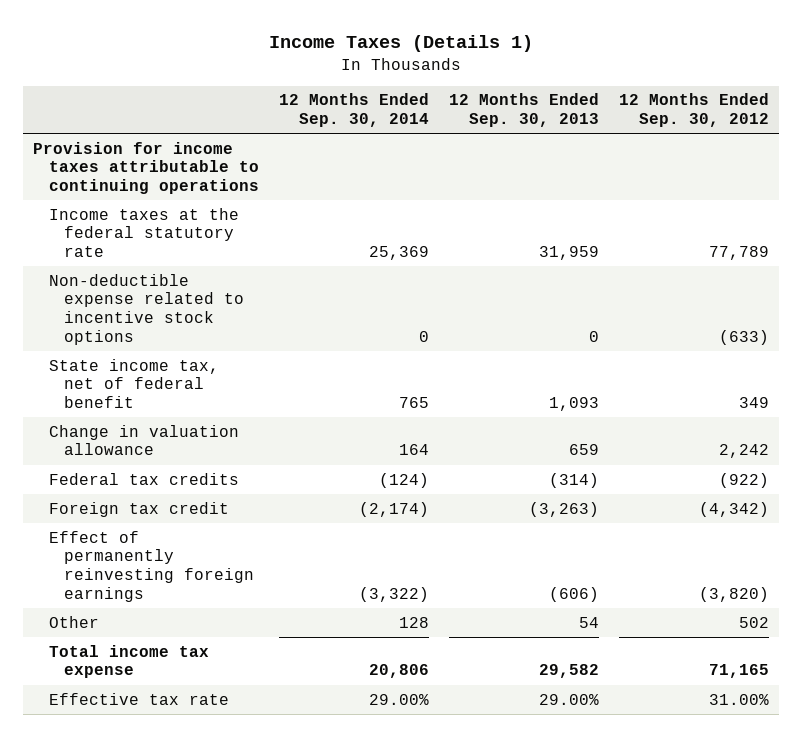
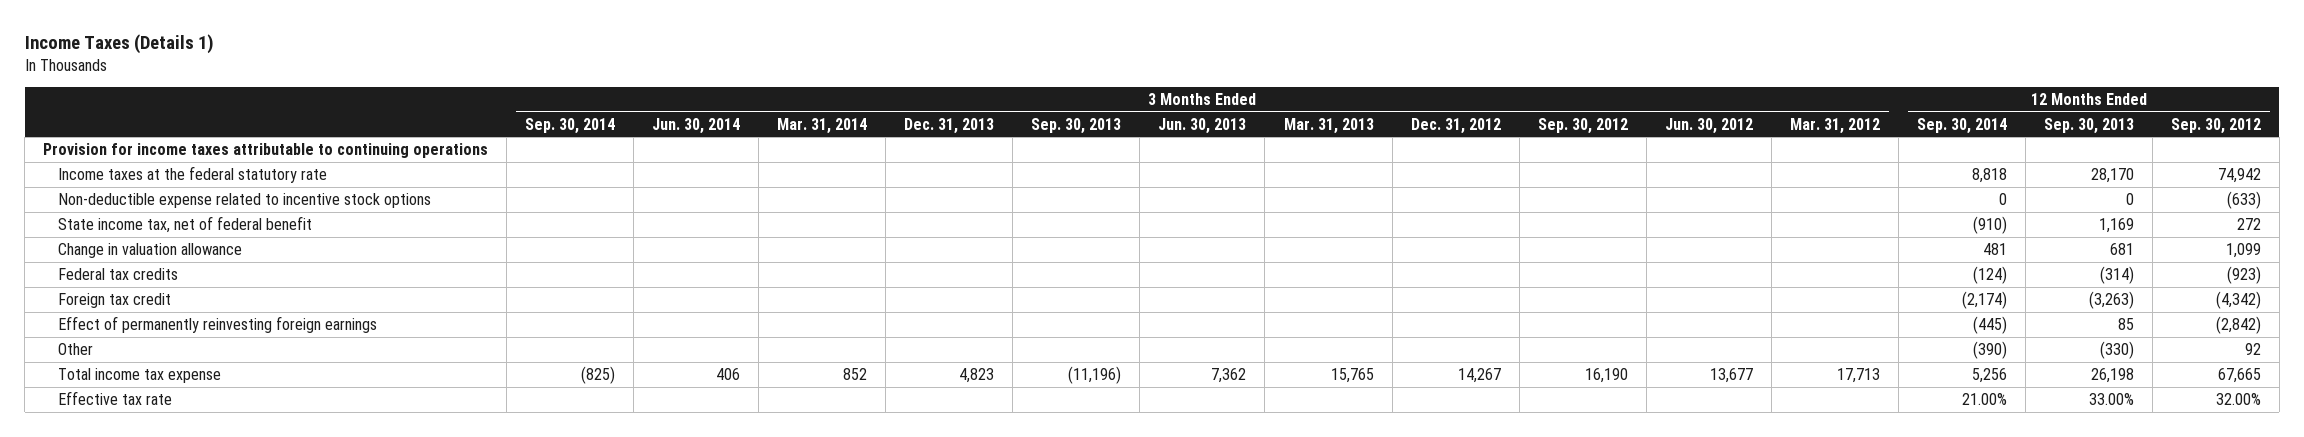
- | 12 Months Ended Sep. 30, 2014 | 12 Months Ended Sep. 30, 2013 | 12 Months Ended Sep. 30, 2012
+ | 3 Months Ended Sep. 30, 2014 | 3 Months Ended Jun. 30, 2014 | 3 Months Ended Mar. 31, 2014 | 3 Months Ended Dec. 31, 2013 | 3 Months Ended Sep. 30, 2013 | 3 Months Ended Jun. 30, 2013 | 3 Months Ended Mar. 31, 2013 | 3 Months Ended Dec. 31, 2012 | 3 Months Ended Sep. 30, 2012 | 3 Months Ended Jun. 30, 2012 | 3 Months Ended Mar. 31, 2012 | 12 Months Ended Sep. 30, 2014 | 12 Months Ended Sep. 30, 2013 | 12 Months Ended Sep. 30, 2012
- Income taxes at the federal statutory rate | 25,369 | 31,959 | 77,789
+ Income taxes at the federal statutory rate | | | | | | | | | | | | 8,818 | 28,170 | 74,942
- State income tax, net of federal benefit | 765 | 1,093 | 349
- Change in valuation allowance | 164 | 659 | 2,242
- Federal tax credits | (124) | (314) | (922)
+ State income tax, net of federal benefit | | | | | | | | | | | | (910) | 1,169 | 272
+ Change in valuation allowance | | | | | | | | | | | | 481 | 681 | 1,099
+ Federal tax credits | | | | | | | | | | | | (124) | (314) | (923)
- Effect of permanently reinvesting foreign earnings | (3,322) | (606) | (3,820)
- Other | 128 | 54 | 502
- Total income tax expense | 20,806 | 29,582 | 71,165
- Effective tax rate | 29.00% | 29.00% | 31.00%
+ Effect of permanently reinvesting foreign earnings | | | | | | | | | | | | (445) | 85 | (2,842)
+ Other | | | | | | | | | | | | (390) | (330) | 92
+ Total income tax expense | (825) | 406 | 852 | 4,823 | (11,196) | 7,362 | 15,765 | 14,267 | 16,190 | 13,677 | 17,713 | 5,256 | 26,198 | 67,665
+ Effective tax rate | | | | | | | | | | | | 21.00% | 33.00% | 32.00%

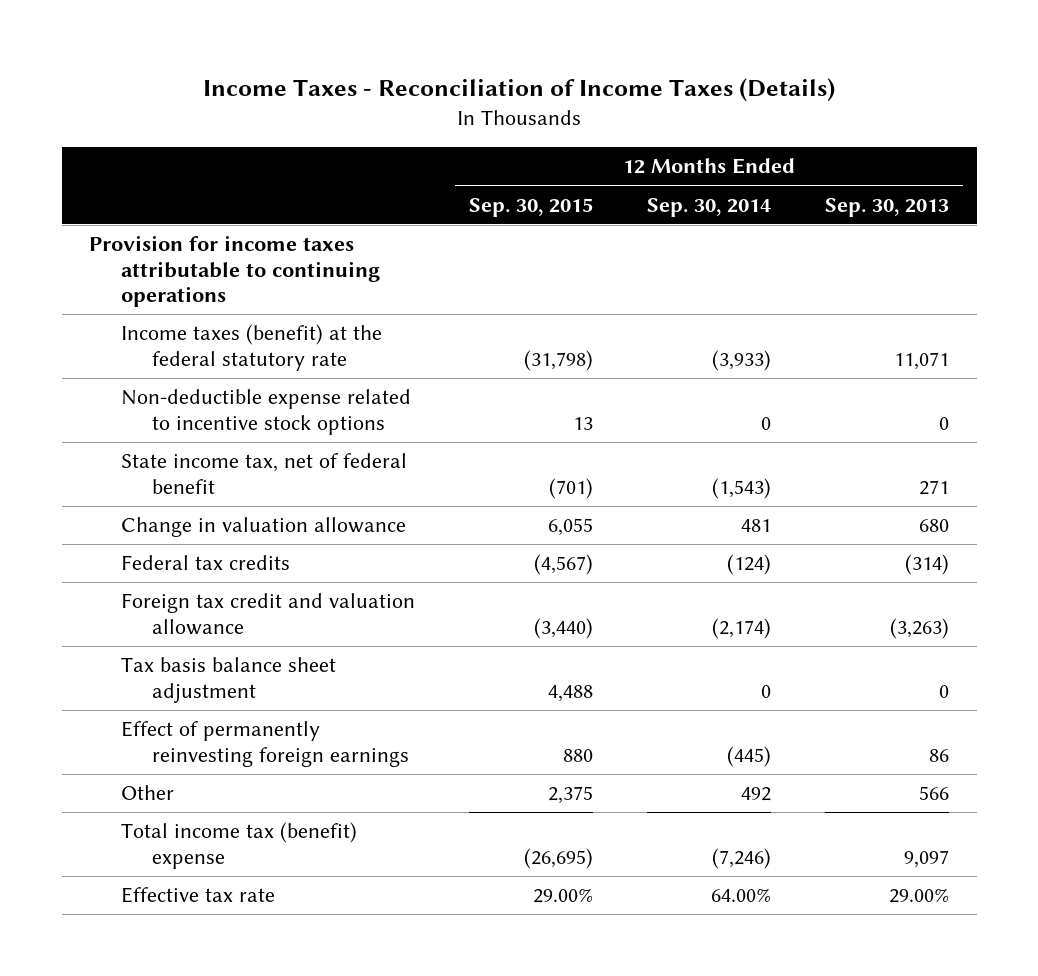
- Income Taxes (Details 1)
+ Income Taxes - Reconciliation of Income Taxes (Details)
- | 3 Months Ended Sep. 30, 2014 | 3 Months Ended Jun. 30, 2014 | 3 Months Ended Mar. 31, 2014 | 3 Months Ended Dec. 31, 2013 | 3 Months Ended Sep. 30, 2013 | 3 Months Ended Jun. 30, 2013 | 3 Months Ended Mar. 31, 2013 | 3 Months Ended Dec. 31, 2012 | 3 Months Ended Sep. 30, 2012 | 3 Months Ended Jun. 30, 2012 | 3 Months Ended Mar. 31, 2012 | 12 Months Ended Sep. 30, 2014 | 12 Months Ended Sep. 30, 2013 | 12 Months Ended Sep. 30, 2012
+ | 12 Months Ended Sep. 30, 2015 | 12 Months Ended Sep. 30, 2014 | 12 Months Ended Sep. 30, 2013
- Income taxes at the federal statutory rate | | | | | | | | | | | | 8,818 | 28,170 | 74,942
+ Income taxes (benefit) at the federal statutory rate | (31,798) | (3,933) | 11,071
- State income tax, net of federal benefit | | | | | | | | | | | | (910) | 1,169 | 272
- Change in valuation allowance | | | | | | | | | | | | 481 | 681 | 1,099
+ State income tax, net of federal benefit | (701) | (1,543) | 271
+ Change in valuation allowance | 6,055 | 481 | 680
- Foreign tax credit | | | | | | | | | | | | (2,174) | (3,263) | (4,342)
- Effect of permanently reinvesting foreign earnings | | | | | | | | | | | | (445) | 85 | (2,842)
- Other | | | | | | | | | | | | (390) | (330) | 92
- Total income tax expense | (825) | 406 | 852 | 4,823 | (11,196) | 7,362 | 15,765 | 14,267 | 16,190 | 13,677 | 17,713 | 5,256 | 26,198 | 67,665
- Effective tax rate | | | | | | | | | | | | 21.00% | 33.00% | 32.00%
+ Foreign tax credit and valuation allowance | (3,440) | (2,174) | (3,263)
+ Tax basis balance sheet adjustment | 4,488 | 0 | 0
+ Effect of permanently reinvesting foreign earnings | 880 | (445) | 86
+ Other | 2,375 | 492 | 566
+ Total income tax (benefit) expense | (26,695) | (7,246) | 9,097
+ Effective tax rate | 29.00% | 64.00% | 29.00%

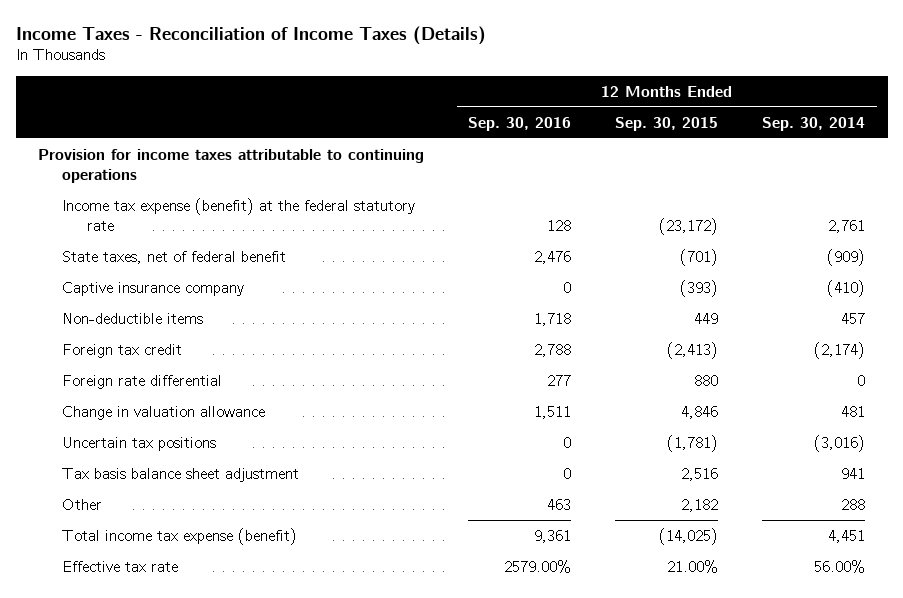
- | 12 Months Ended Sep. 30, 2015 | 12 Months Ended Sep. 30, 2014 | 12 Months Ended Sep. 30, 2013
+ | 12 Months Ended Sep. 30, 2016 | 12 Months Ended Sep. 30, 2015 | 12 Months Ended Sep. 30, 2014
- Income taxes (benefit) at the federal statutory rate | (31,798) | (3,933) | 11,071
- Non-deductible expense related to incentive stock options | 13 | 0 | 0
- State income tax, net of federal benefit | (701) | (1,543) | 271
- Change in valuation allowance | 6,055 | 481 | 680
- Federal tax credits | (4,567) | (124) | (314)
- Foreign tax credit and valuation allowance | (3,440) | (2,174) | (3,263)
- Tax basis balance sheet adjustment | 4,488 | 0 | 0
- Effect of permanently reinvesting foreign earnings | 880 | (445) | 86
- Other | 2,375 | 492 | 566
- Total income tax (benefit) expense | (26,695) | (7,246) | 9,097
- Effective tax rate | 29.00% | 64.00% | 29.00%
+ Income tax expense (benefit) at the federal statutory rate | 128 | (23,172) | 2,761
+ State taxes, net of federal benefit | 2,476 | (701) | (909)
+ Captive insurance company | 0 | (393) | (410)
+ Non-deductible items | 1,718 | 449 | 457
+ Foreign tax credit | 2,788 | (2,413) | (2,174)
+ Foreign rate differential | 277 | 880 | 0
+ Change in valuation allowance | 1,511 | 4,846 | 481
+ Uncertain tax positions | 0 | (1,781) | (3,016)
+ Tax basis balance sheet adjustment | 0 | 2,516 | 941
+ Other | 463 | 2,182 | 288
+ Total income tax expense (benefit) | 9,361 | (14,025) | 4,451
+ Effective tax rate | 2579.00% | 21.00% | 56.00%

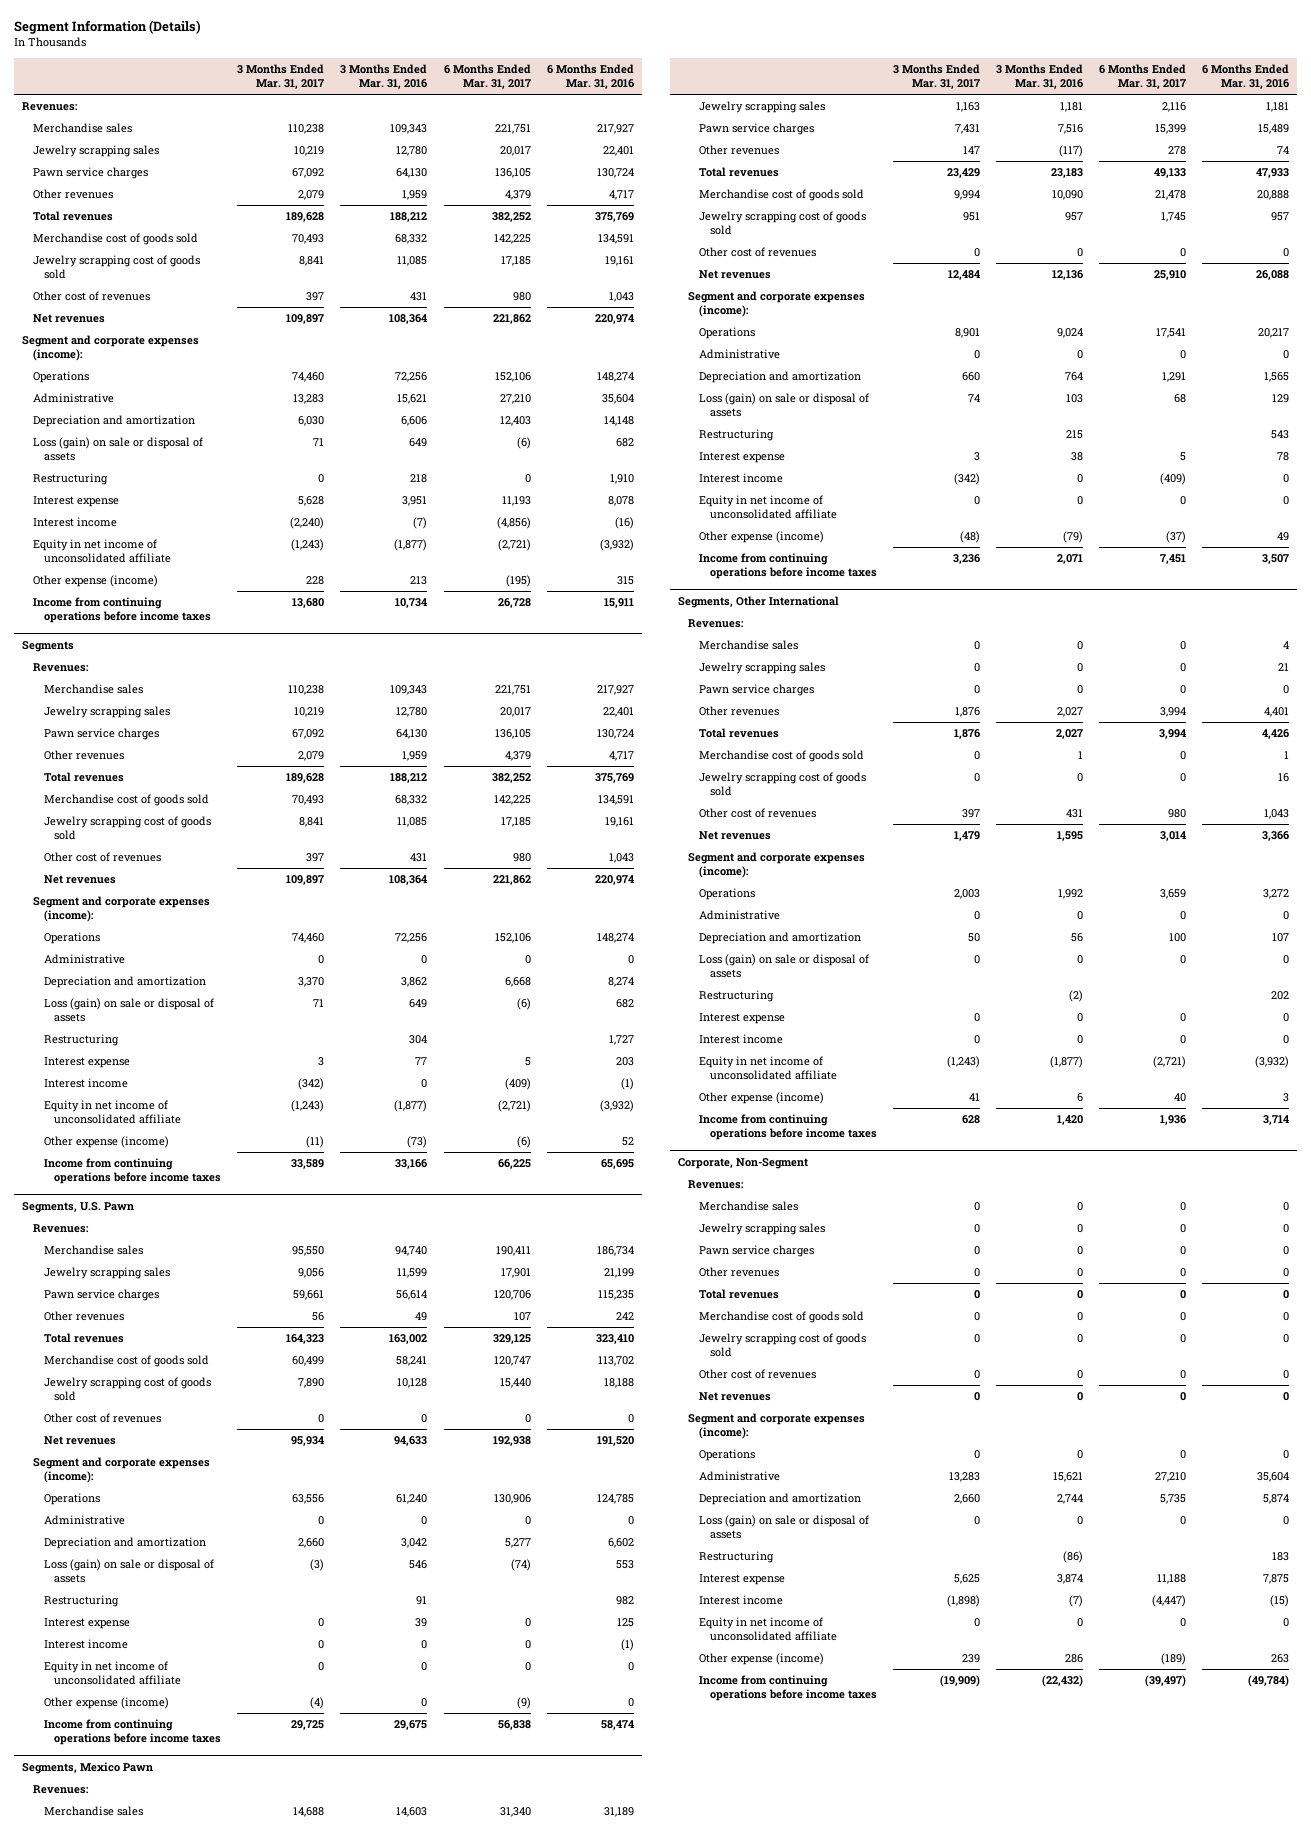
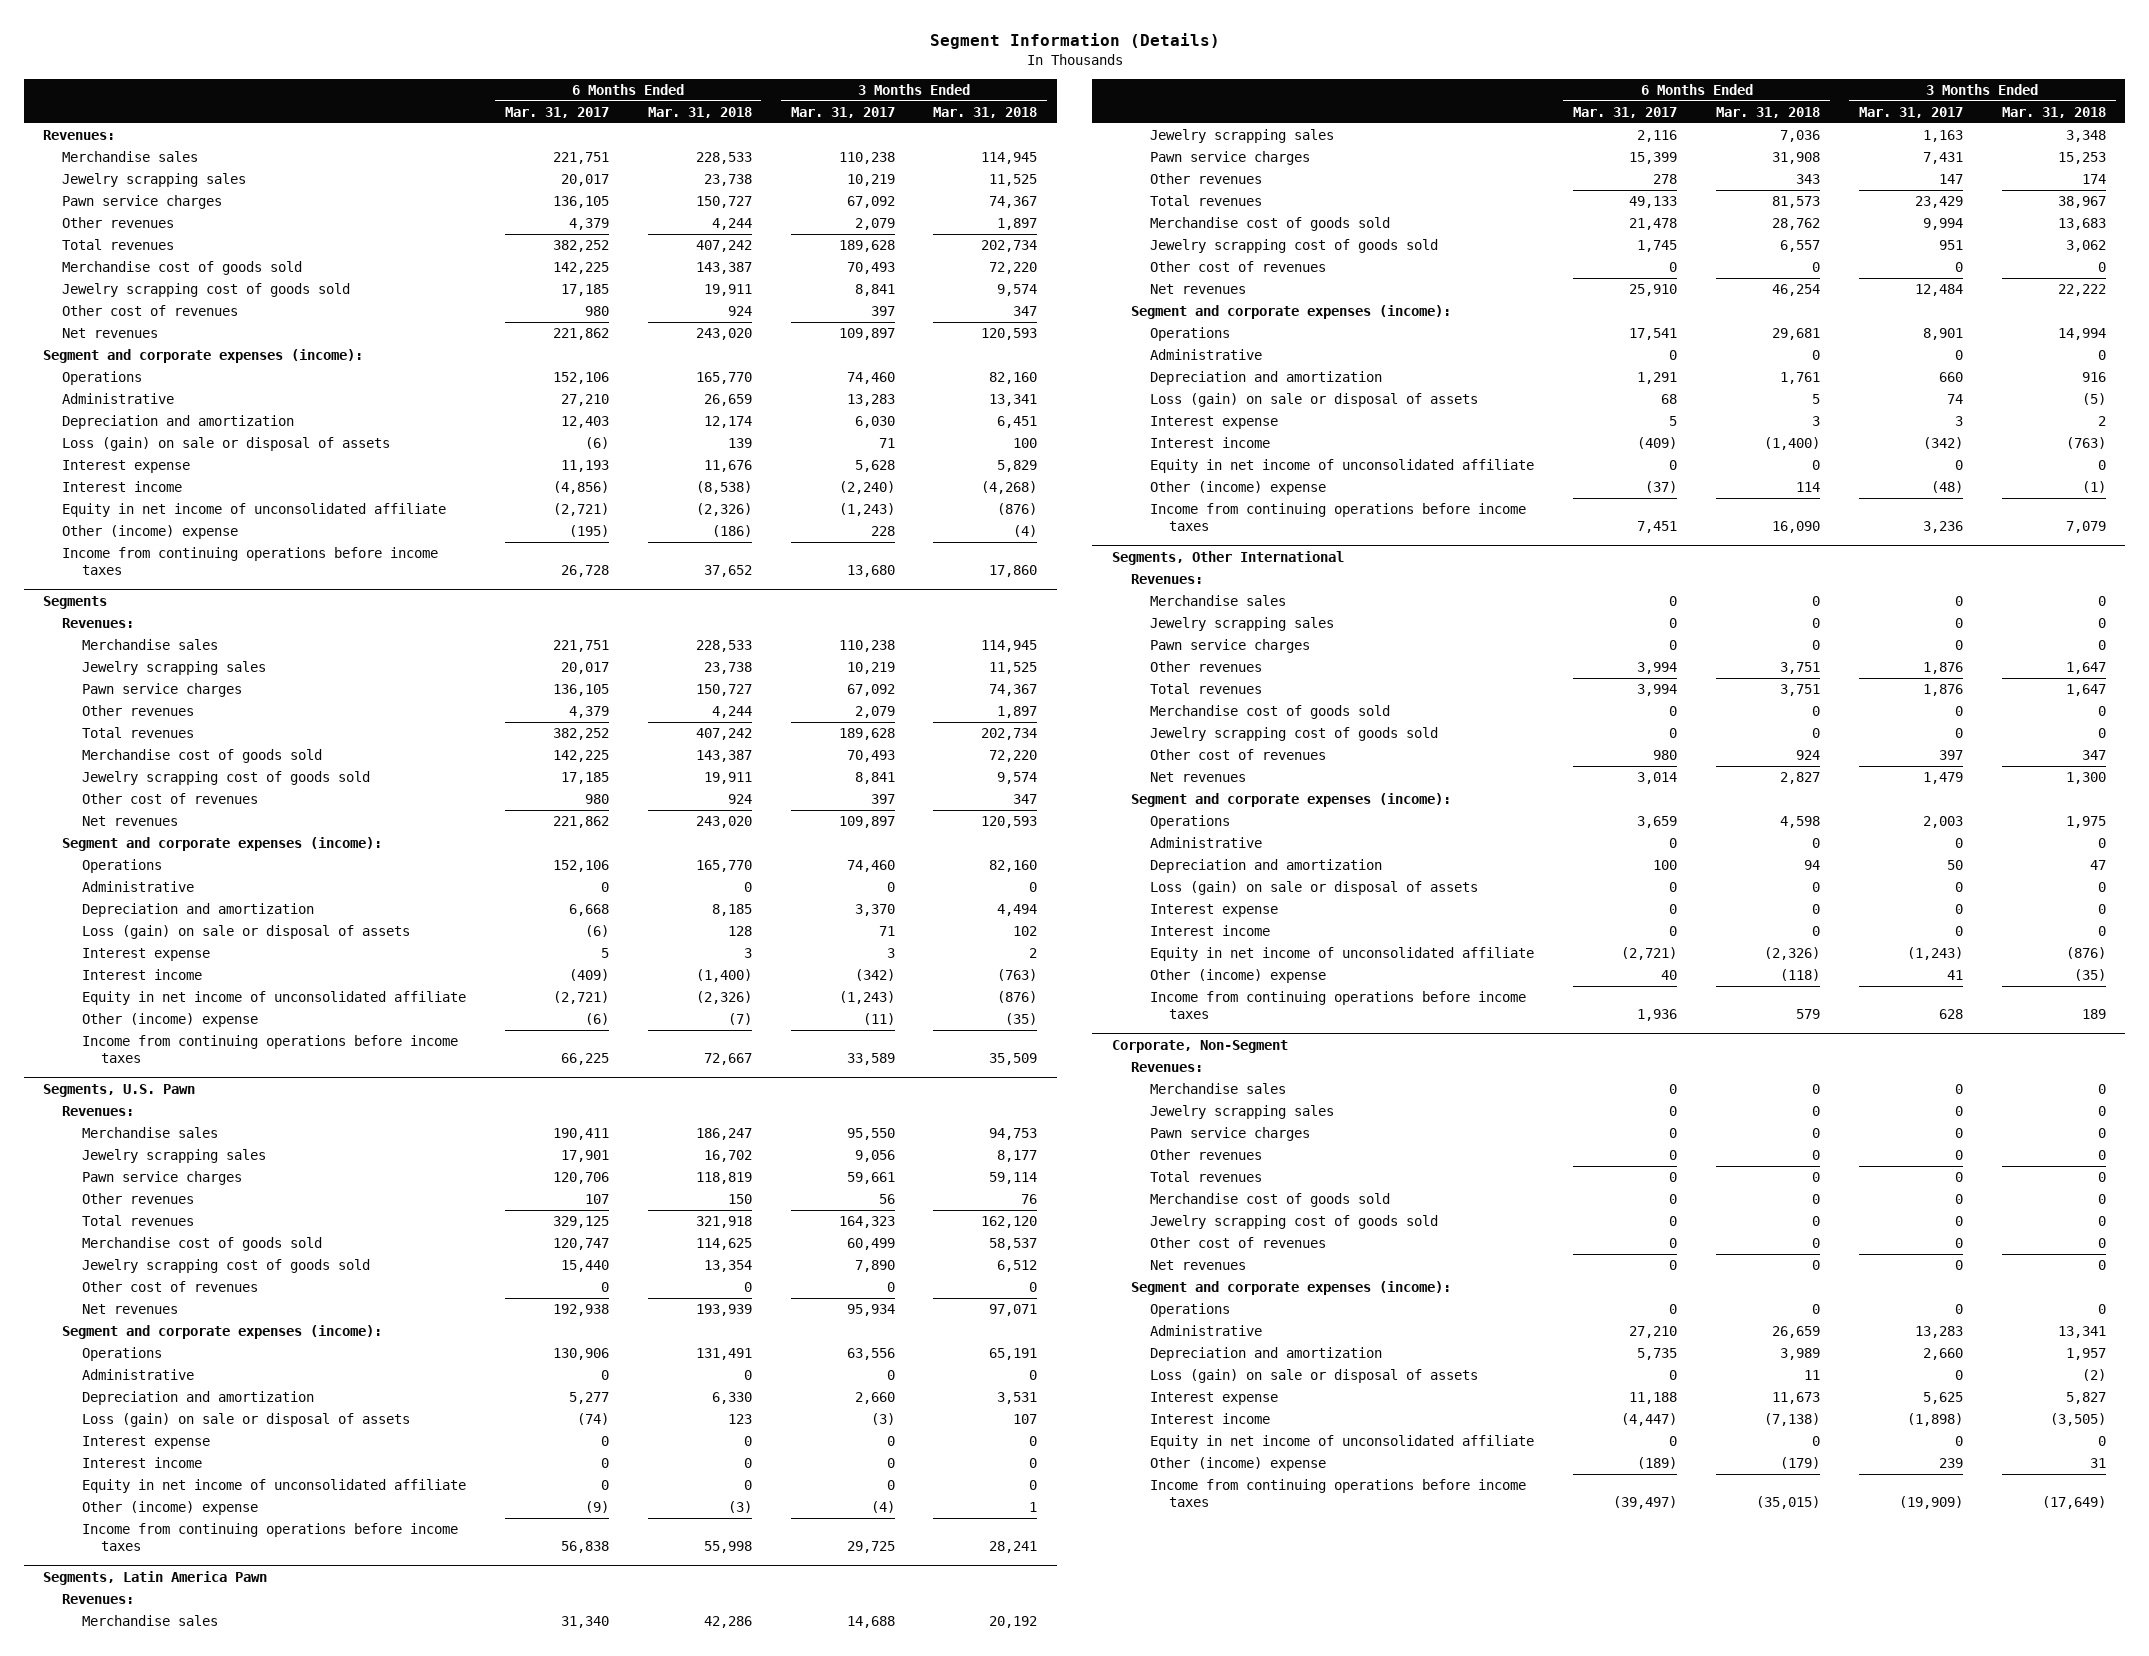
- | 3 Months Ended Mar. 31, 2017 | 3 Months Ended Mar. 31, 2016 | 6 Months Ended Mar. 31, 2017 | 6 Months Ended Mar. 31, 2016
+ | 6 Months Ended Mar. 31, 2017 | 6 Months Ended Mar. 31, 2018 | 3 Months Ended Mar. 31, 2017 | 3 Months Ended Mar. 31, 2018
- Restructuring | 0 | 218 | 0 | 1,910
- Other expense (income) | 228 | 213 | (195) | 315
+ Other (income) expense | (195) | (186) | 228 | (4)
@ Segments
- Restructuring | | 304 | | 1,727
- Other expense (income) | (11) | (73) | (6) | 52
+ Other (income) expense | (6) | (7) | (11) | (35)
@ Segments, U.S. Pawn
- Restructuring | | 91 | | 982
- Other expense (income) | (4) | 0 | (9) | 0
+ Other (income) expense | (9) | (3) | (4) | 1
- Segments, Mexico Pawn
+ Segments, Latin America Pawn
- Restructuring | | 215 | | 543
- Other expense (income) | (48) | (79) | (37) | 49
+ Other (income) expense | (37) | 114 | (48) | (1)
@ Segments, Other International
- Restructuring | | (2) | | 202
- Other expense (income) | 41 | 6 | 40 | 3
+ Other (income) expense | 40 | (118) | 41 | (35)
@ Corporate, Non-Segment
- Restructuring | | (86) | | 183
- Other expense (income) | 239 | 286 | (189) | 263
+ Other (income) expense | (189) | (179) | 239 | 31

